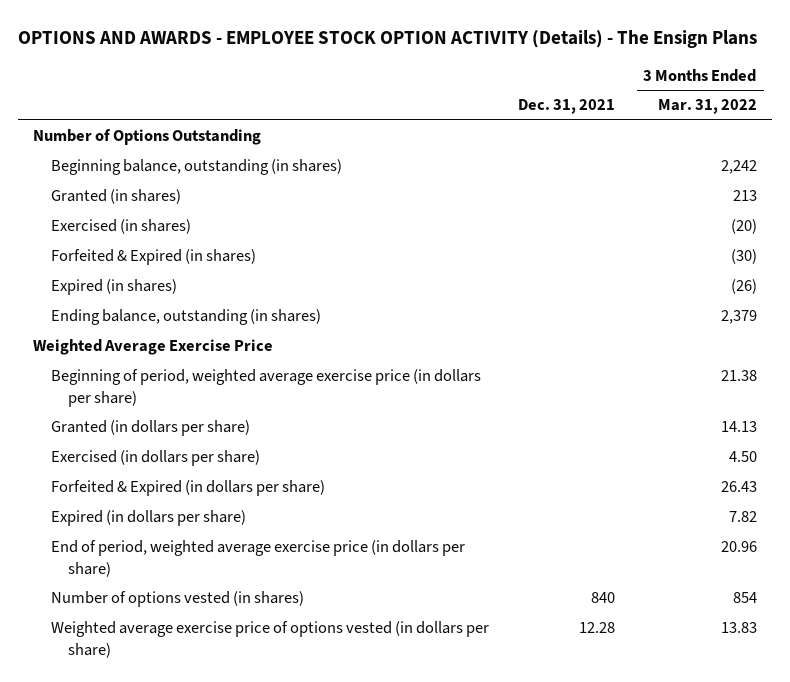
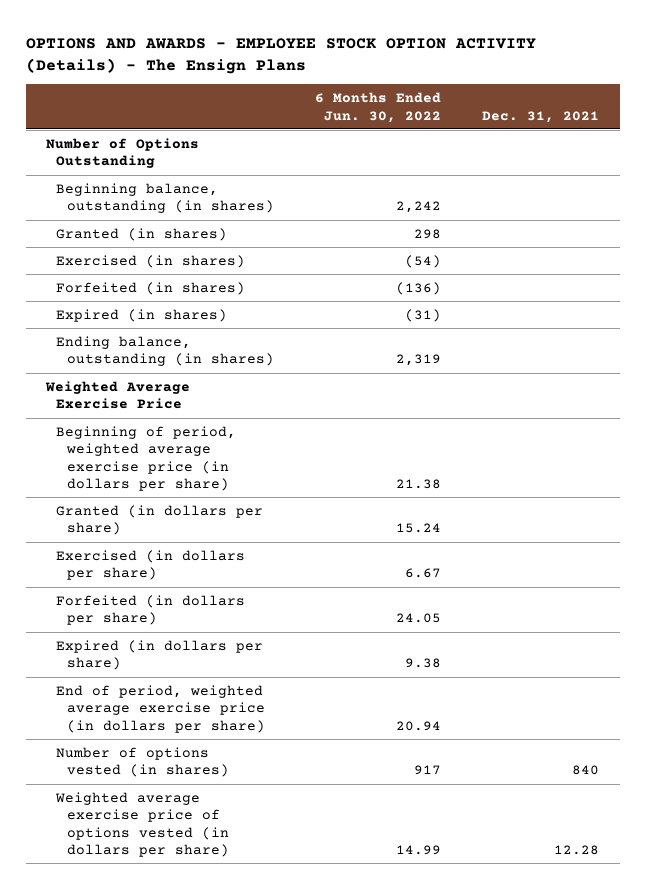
- | Dec. 31, 2021 | 3 Months Ended Mar. 31, 2022
+ | 6 Months Ended Jun. 30, 2022 | Dec. 31, 2021
- Forfeited & Expired (in shares) | | (30)
+ Forfeited (in shares) | (136) |
- Forfeited & Expired (in dollars per share) | | 26.43
+ Forfeited (in dollars per share) | 24.05 |

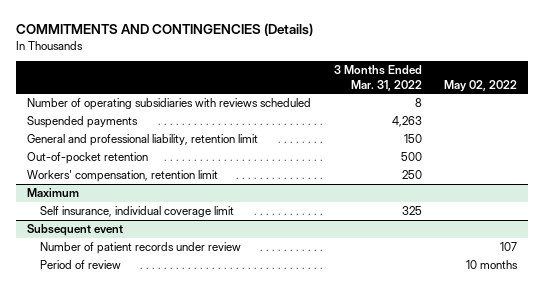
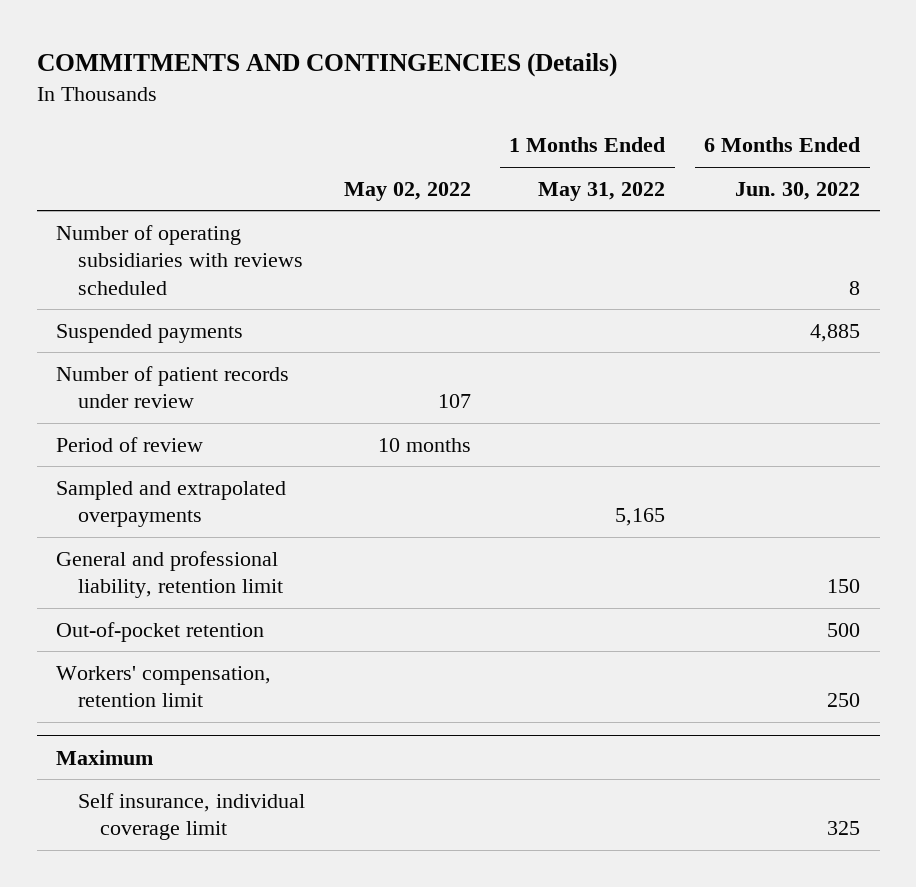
- | 3 Months Ended Mar. 31, 2022 | May 02, 2022
+ | May 02, 2022 | 1 Months Ended May 31, 2022 | 6 Months Ended Jun. 30, 2022
+ Number of patient records under review | 107 | |
+ Period of review | 10 months | |
+ Sampled and extrapolated overpayments | | 5,165 |
- Subsequent event
- Number of patient records under review | | 107
- Period of review | | 10 months

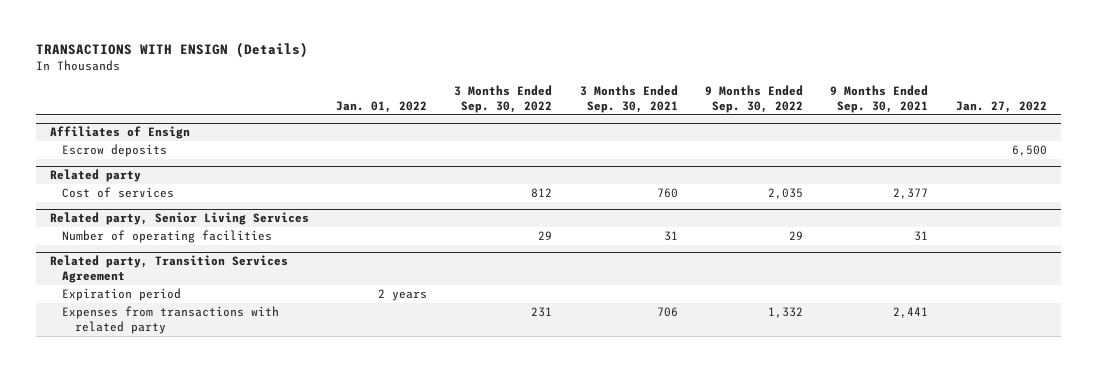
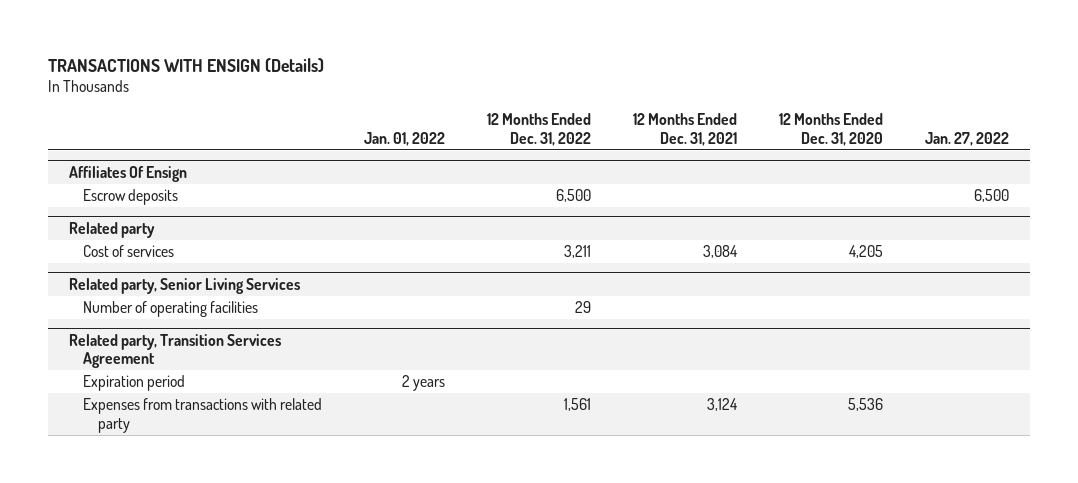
- | Jan. 01, 2022 | 3 Months Ended Sep. 30, 2022 | 3 Months Ended Sep. 30, 2021 | 9 Months Ended Sep. 30, 2022 | 9 Months Ended Sep. 30, 2021 | Jan. 27, 2022
+ | Jan. 01, 2022 | 12 Months Ended Dec. 31, 2022 | 12 Months Ended Dec. 31, 2021 | 12 Months Ended Dec. 31, 2020 | Jan. 27, 2022
- Affiliates of Ensign
+ Affiliates Of Ensign

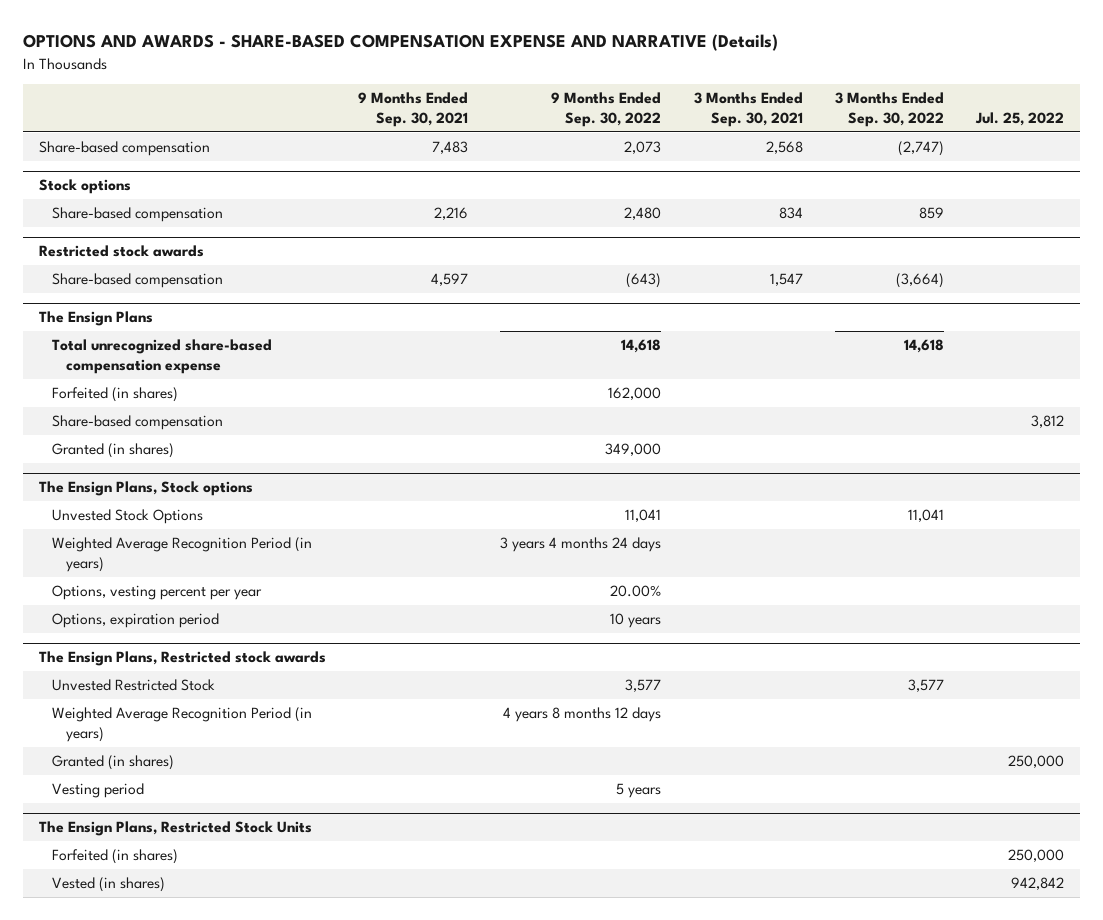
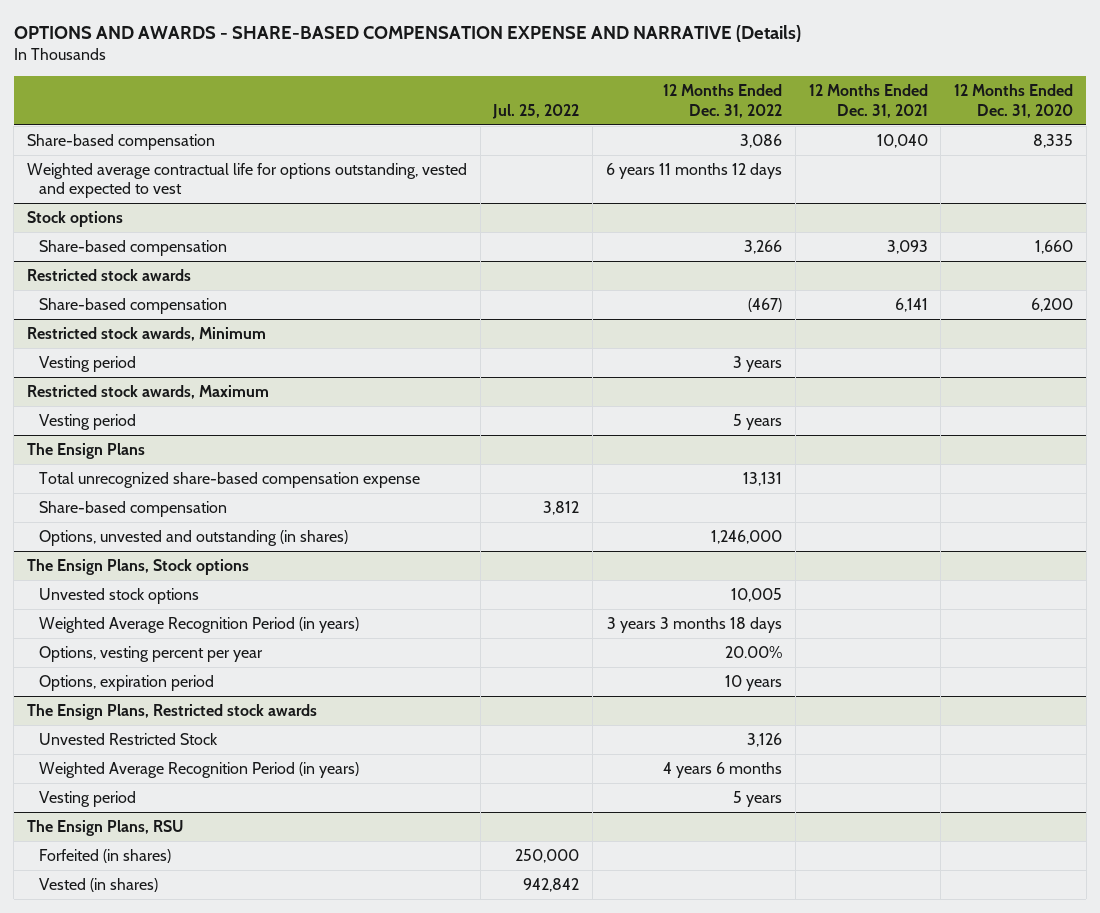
- | 9 Months Ended Sep. 30, 2021 | 9 Months Ended Sep. 30, 2022 | 3 Months Ended Sep. 30, 2021 | 3 Months Ended Sep. 30, 2022 | Jul. 25, 2022
+ | Jul. 25, 2022 | 12 Months Ended Dec. 31, 2022 | 12 Months Ended Dec. 31, 2021 | 12 Months Ended Dec. 31, 2020
+ Weighted average contractual life for options outstanding, vested and expected to vest | | 6 years 11 months 12 days | |
+ Restricted stock awards, Minimum
+ Vesting period | | 3 years | |
+ Restricted stock awards, Maximum
+ Vesting period | | 5 years | |
@ The Ensign Plans
- Forfeited (in shares) | | 162,000 | | |
- Granted (in shares) | | 349,000 | | |
+ Options, unvested and outstanding (in shares) | | 1,246,000 | |
@ The Ensign Plans, Stock options
- Unvested Stock Options | | 11,041 | | 11,041 |
+ Unvested stock options | | 10,005 | |
@ The Ensign Plans, Restricted stock awards
- Granted (in shares) | | | | | 250,000
- The Ensign Plans, Restricted Stock Units
+ The Ensign Plans, RSU

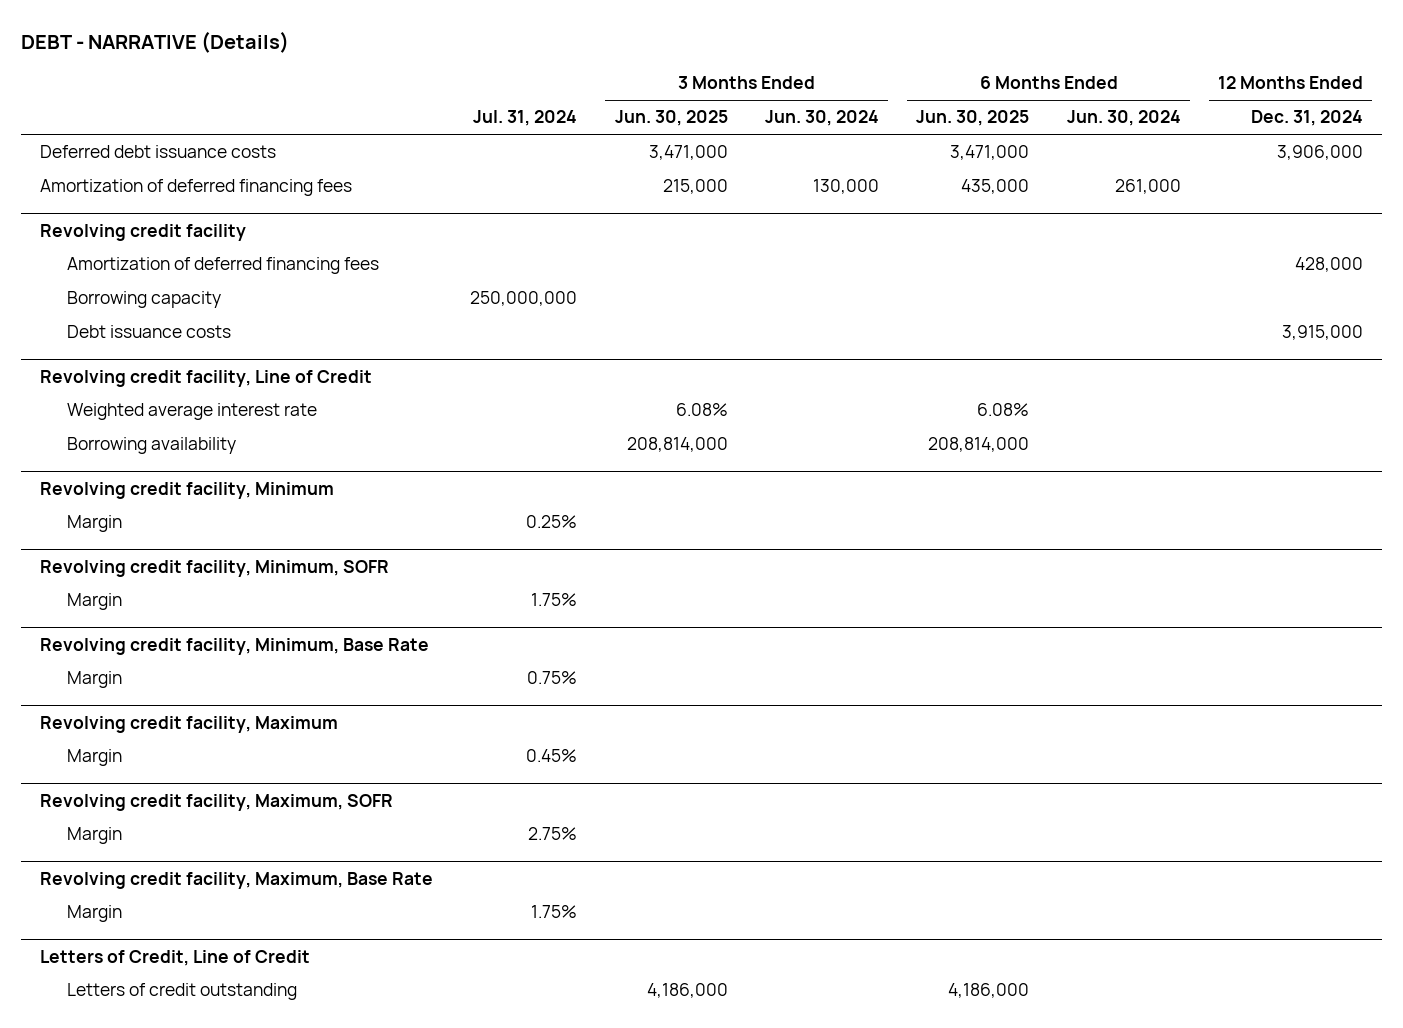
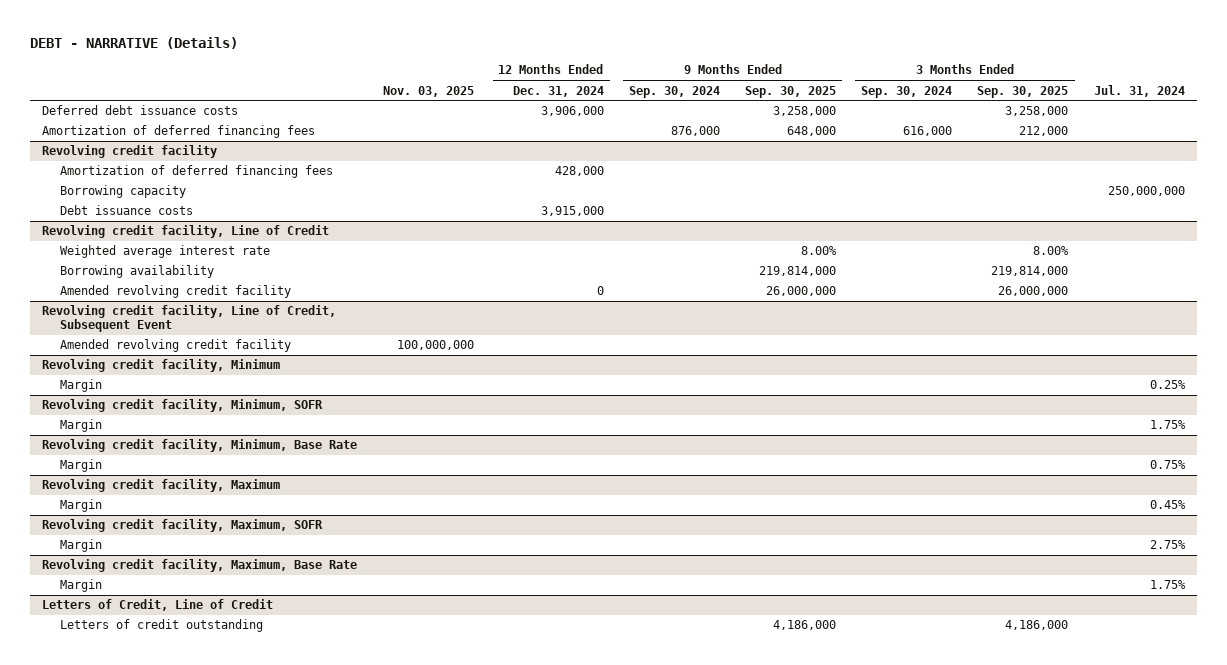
- | Jul. 31, 2024 | 3 Months Ended Jun. 30, 2025 | 3 Months Ended Jun. 30, 2024 | 6 Months Ended Jun. 30, 2025 | 6 Months Ended Jun. 30, 2024 | 12 Months Ended Dec. 31, 2024
+ | Nov. 03, 2025 | 12 Months Ended Dec. 31, 2024 | 9 Months Ended Sep. 30, 2024 | 9 Months Ended Sep. 30, 2025 | 3 Months Ended Sep. 30, 2024 | 3 Months Ended Sep. 30, 2025 | Jul. 31, 2024
@ Revolving credit facility, Line of Credit
+ Amended revolving credit facility | | 0 | | 26,000,000 | | 26,000,000 |
+ Revolving credit facility, Line of Credit, Subsequent Event
+ Amended revolving credit facility | 100,000,000 | | | | | |

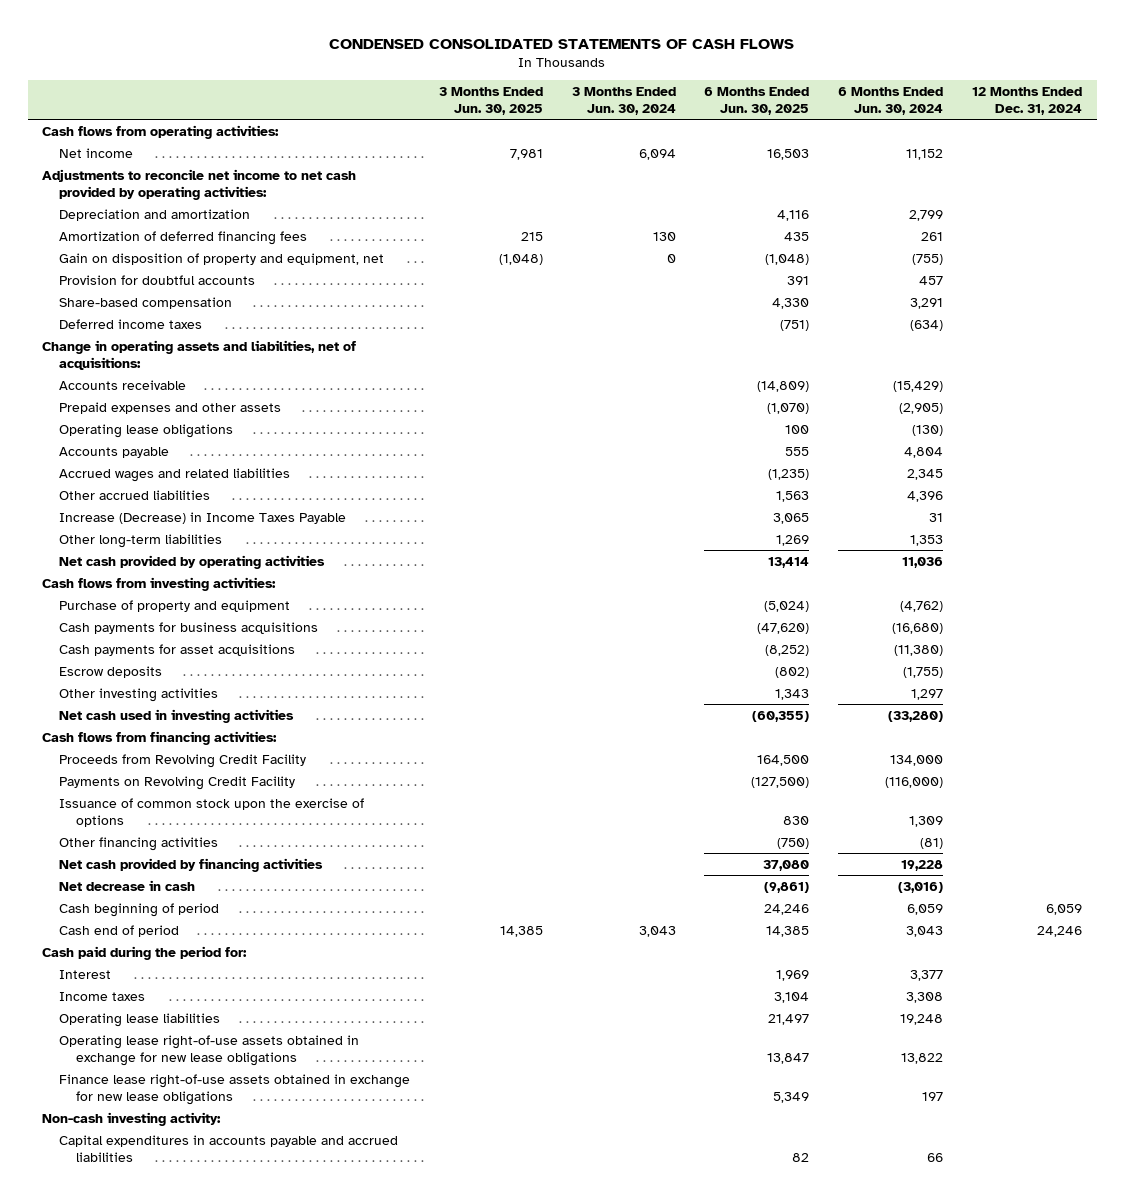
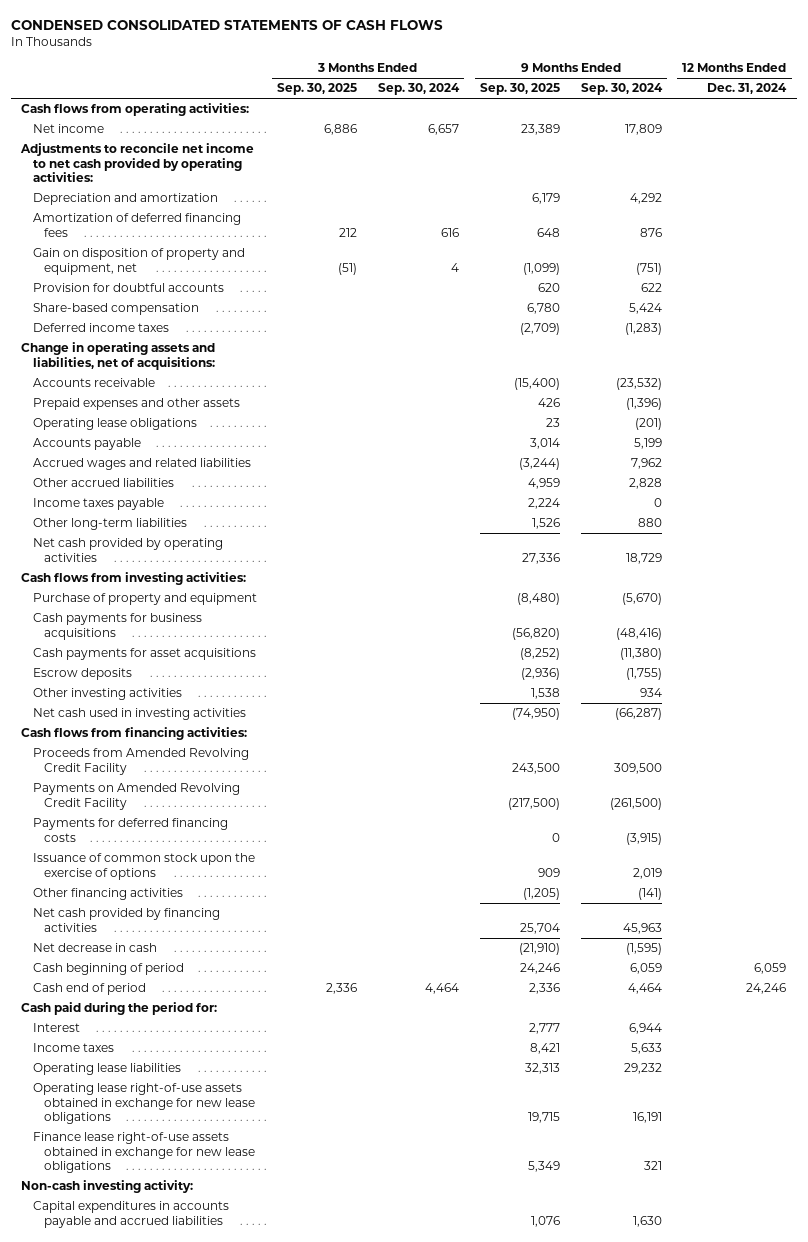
- | 3 Months Ended Jun. 30, 2025 | 3 Months Ended Jun. 30, 2024 | 6 Months Ended Jun. 30, 2025 | 6 Months Ended Jun. 30, 2024 | 12 Months Ended Dec. 31, 2024
+ | 3 Months Ended Sep. 30, 2025 | 3 Months Ended Sep. 30, 2024 | 9 Months Ended Sep. 30, 2025 | 9 Months Ended Sep. 30, 2024 | 12 Months Ended Dec. 31, 2024
- Increase (Decrease) in Income Taxes Payable | | | 3,065 | 31 |
+ Income taxes payable | | | 2,224 | 0 |
- Proceeds from Revolving Credit Facility | | | 164,500 | 134,000 |
- Payments on Revolving Credit Facility | | | (127,500) | (116,000) |
+ Proceeds from Amended Revolving Credit Facility | | | 243,500 | 309,500 |
+ Payments on Amended Revolving Credit Facility | | | (217,500) | (261,500) |
+ Payments for deferred financing costs | | | 0 | (3,915) |

